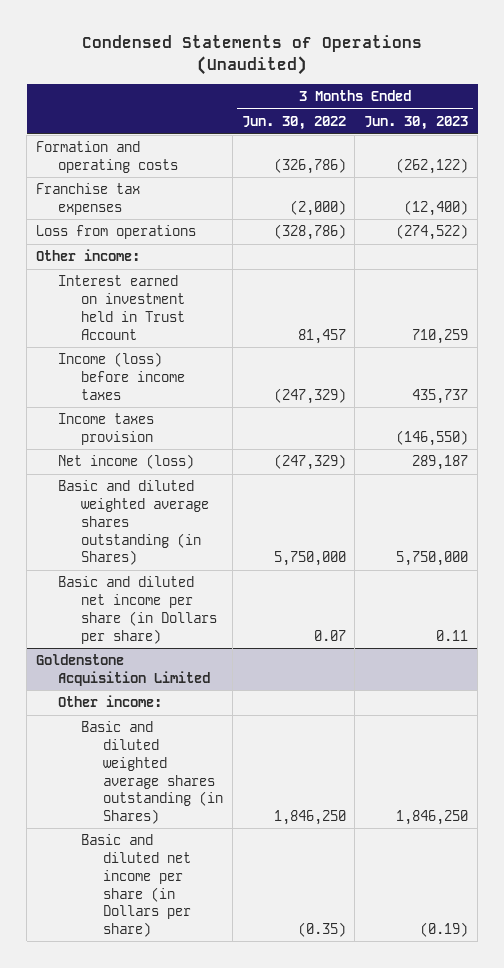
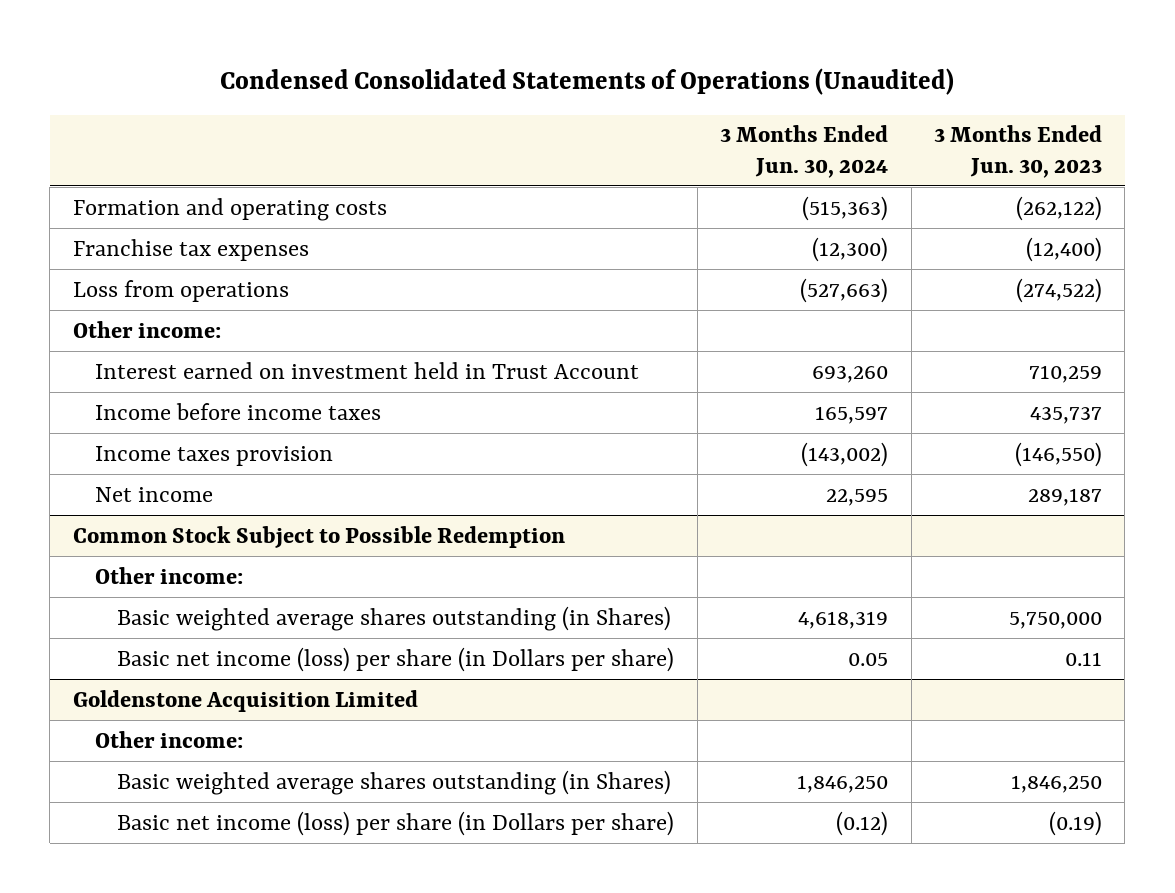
- Condensed Statements of Operations (Unaudited)
+ Condensed Consolidated Statements of Operations (Unaudited)
- | 3 Months Ended Jun. 30, 2022 | 3 Months Ended Jun. 30, 2023
+ | 3 Months Ended Jun. 30, 2024 | 3 Months Ended Jun. 30, 2023
- Income (loss) before income taxes | (247,329) | 435,737
+ Income before income taxes | 165,597 | 435,737
- Net income (loss) | (247,329) | 289,187
- Basic and diluted weighted average shares outstanding (in Shares) | 5,750,000 | 5,750,000
- Basic and diluted net income per share (in Dollars per share) | 0.07 | 0.11
+ Net income | 22,595 | 289,187
+ Common Stock Subject to Possible Redemption
+ Other income:
+ Basic weighted average shares outstanding (in Shares) | 4,618,319 | 5,750,000
+ Basic net income (loss) per share (in Dollars per share) | 0.05 | 0.11
@ Goldenstone Acquisition Limited
- Basic and diluted weighted average shares outstanding (in Shares) | 1,846,250 | 1,846,250
- Basic and diluted net income per share (in Dollars per share) | (0.35) | (0.19)
+ Basic weighted average shares outstanding (in Shares) | 1,846,250 | 1,846,250
+ Basic net income (loss) per share (in Dollars per share) | (0.12) | (0.19)

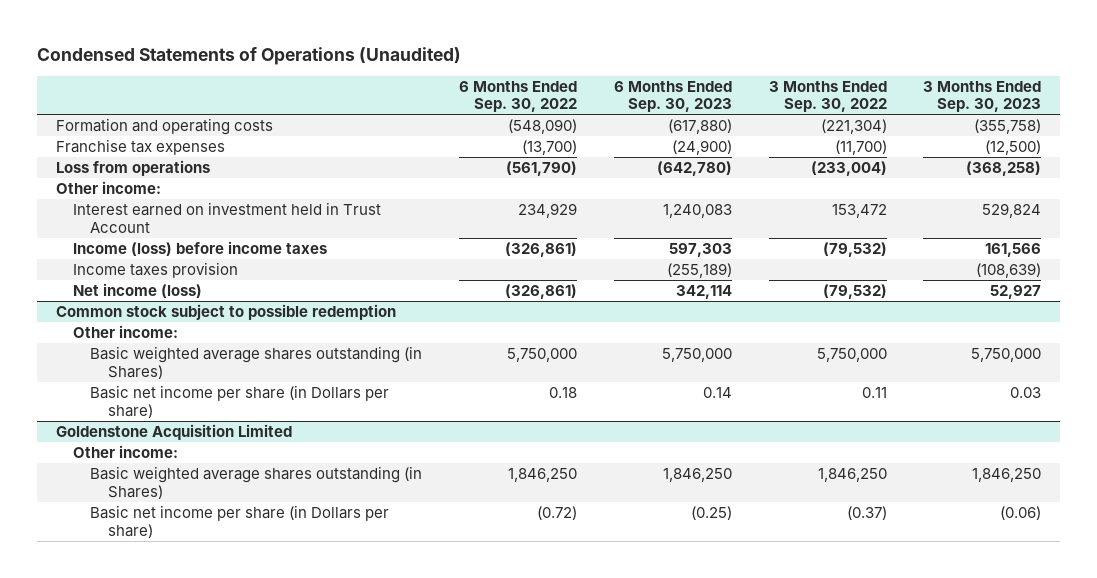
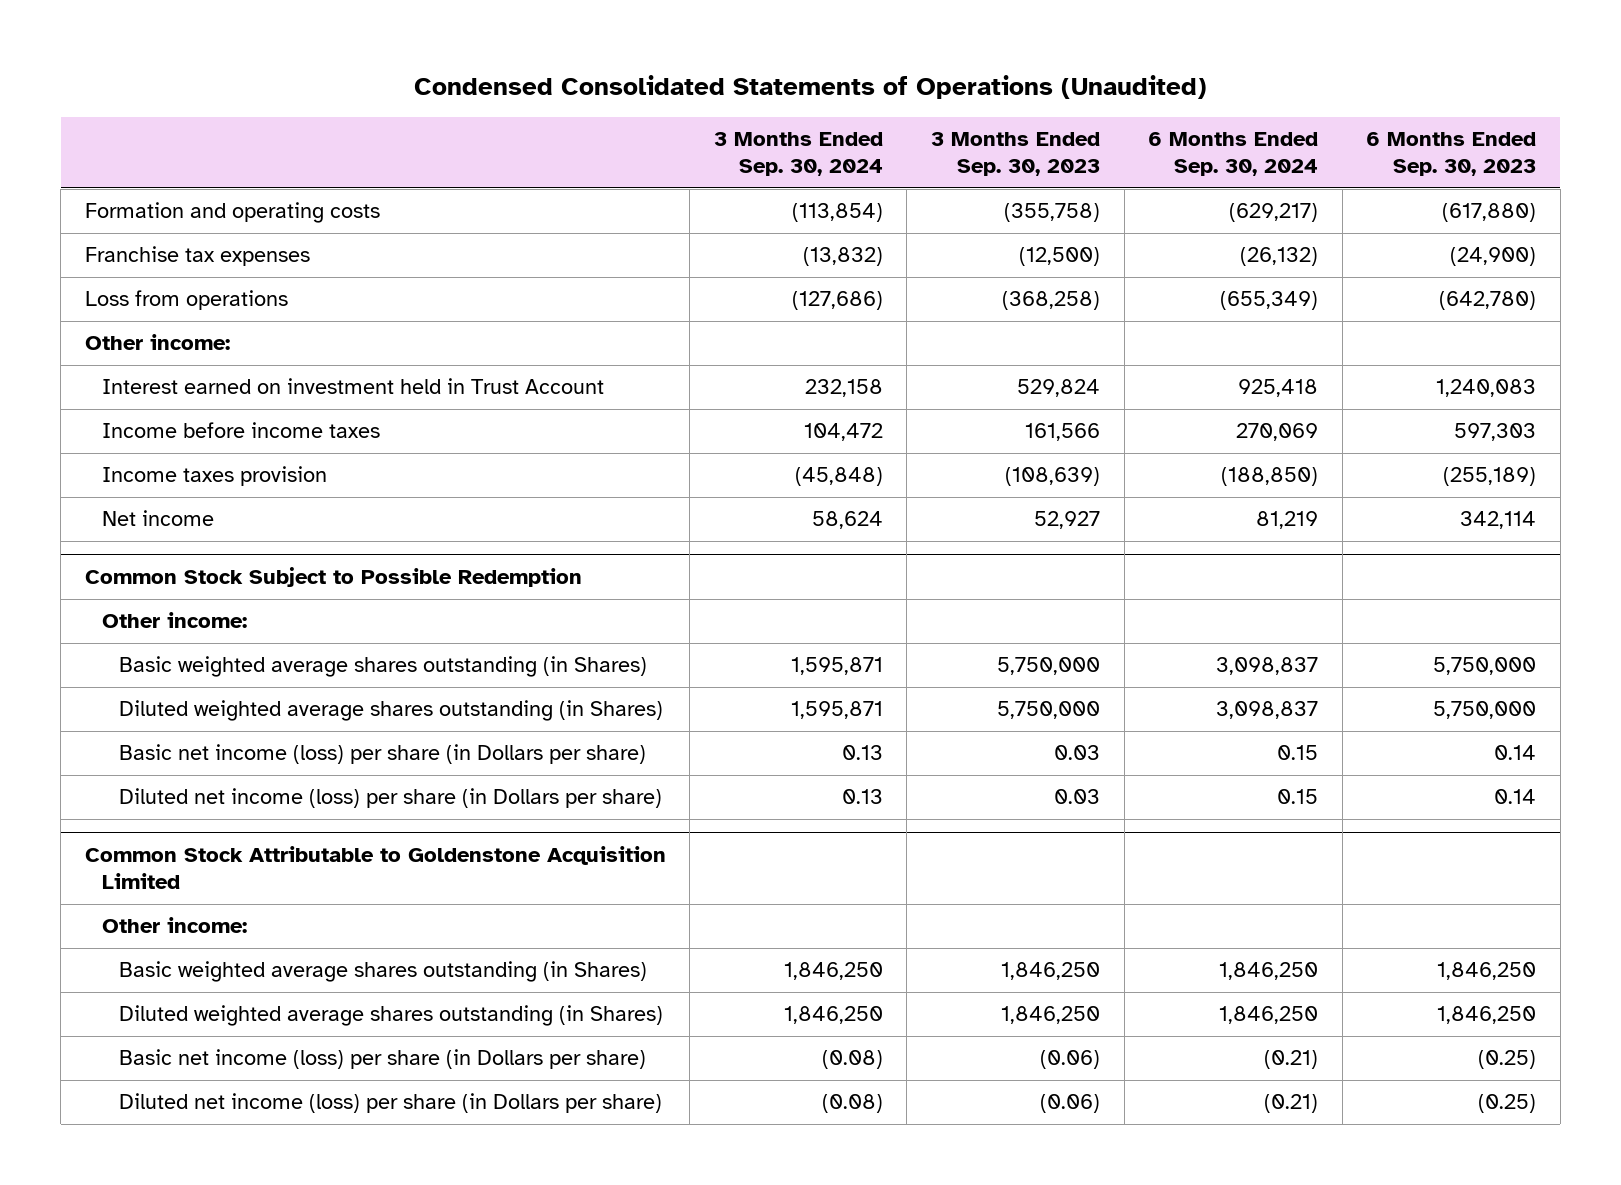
- Condensed Statements of Operations (Unaudited)
+ Condensed Consolidated Statements of Operations (Unaudited)
- | 6 Months Ended Sep. 30, 2022 | 6 Months Ended Sep. 30, 2023 | 3 Months Ended Sep. 30, 2022 | 3 Months Ended Sep. 30, 2023
+ | 3 Months Ended Sep. 30, 2024 | 3 Months Ended Sep. 30, 2023 | 6 Months Ended Sep. 30, 2024 | 6 Months Ended Sep. 30, 2023
- Income (loss) before income taxes | (326,861) | 597,303 | (79,532) | 161,566
+ Income before income taxes | 104,472 | 161,566 | 270,069 | 597,303
- Net income (loss) | (326,861) | 342,114 | (79,532) | 52,927
- Common stock subject to possible redemption
+ Net income | 58,624 | 52,927 | 81,219 | 342,114
+ Common Stock Subject to Possible Redemption
- Basic net income per share (in Dollars per share) | 0.18 | 0.14 | 0.11 | 0.03
- Goldenstone Acquisition Limited
+ Diluted weighted average shares outstanding (in Shares) | 1,595,871 | 5,750,000 | 3,098,837 | 5,750,000
+ Basic net income (loss) per share (in Dollars per share) | 0.13 | 0.03 | 0.15 | 0.14
+ Diluted net income (loss) per share (in Dollars per share) | 0.13 | 0.03 | 0.15 | 0.14
+ Common Stock Attributable to Goldenstone Acquisition Limited
- Basic net income per share (in Dollars per share) | (0.72) | (0.25) | (0.37) | (0.06)
+ Diluted weighted average shares outstanding (in Shares) | 1,846,250 | 1,846,250 | 1,846,250 | 1,846,250
+ Basic net income (loss) per share (in Dollars per share) | (0.08) | (0.06) | (0.21) | (0.25)
+ Diluted net income (loss) per share (in Dollars per share) | (0.08) | (0.06) | (0.21) | (0.25)

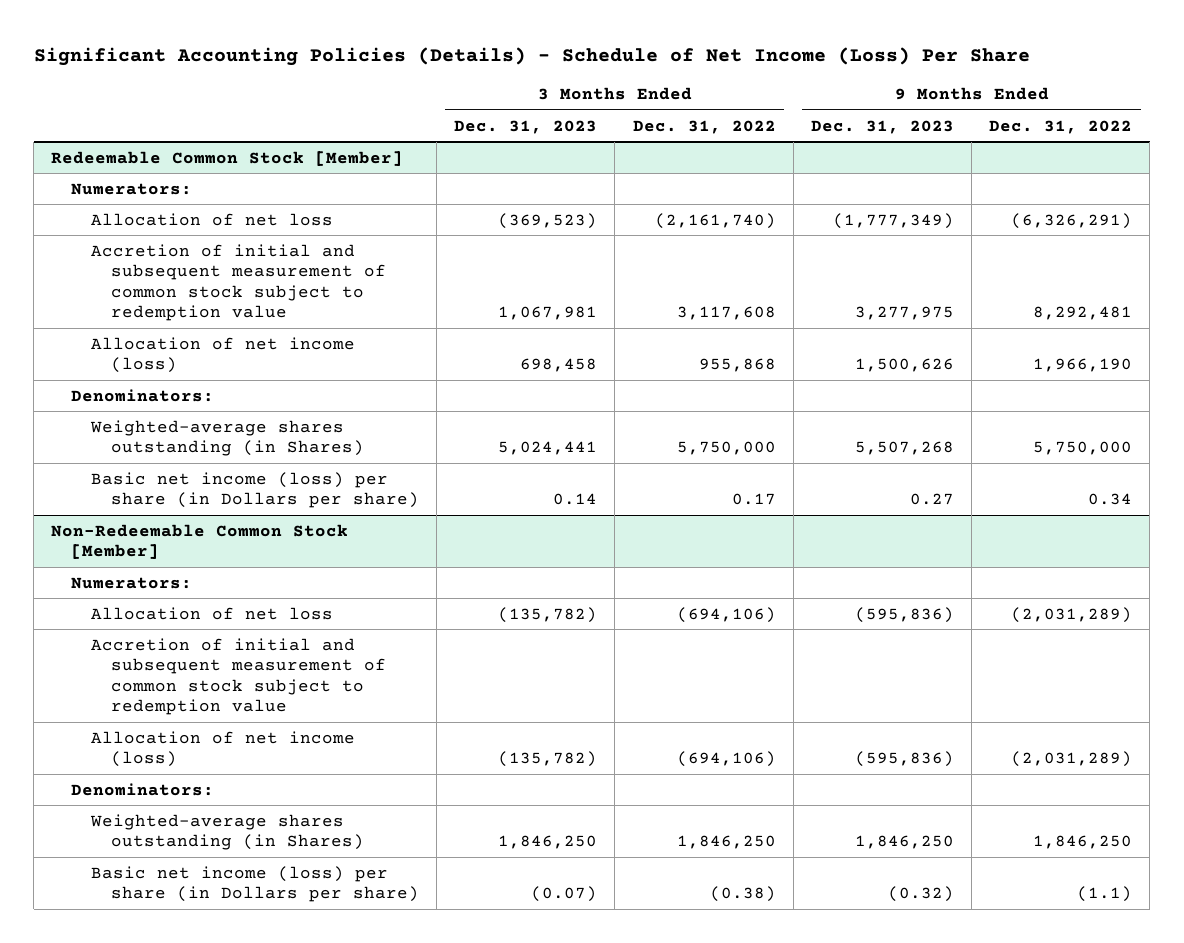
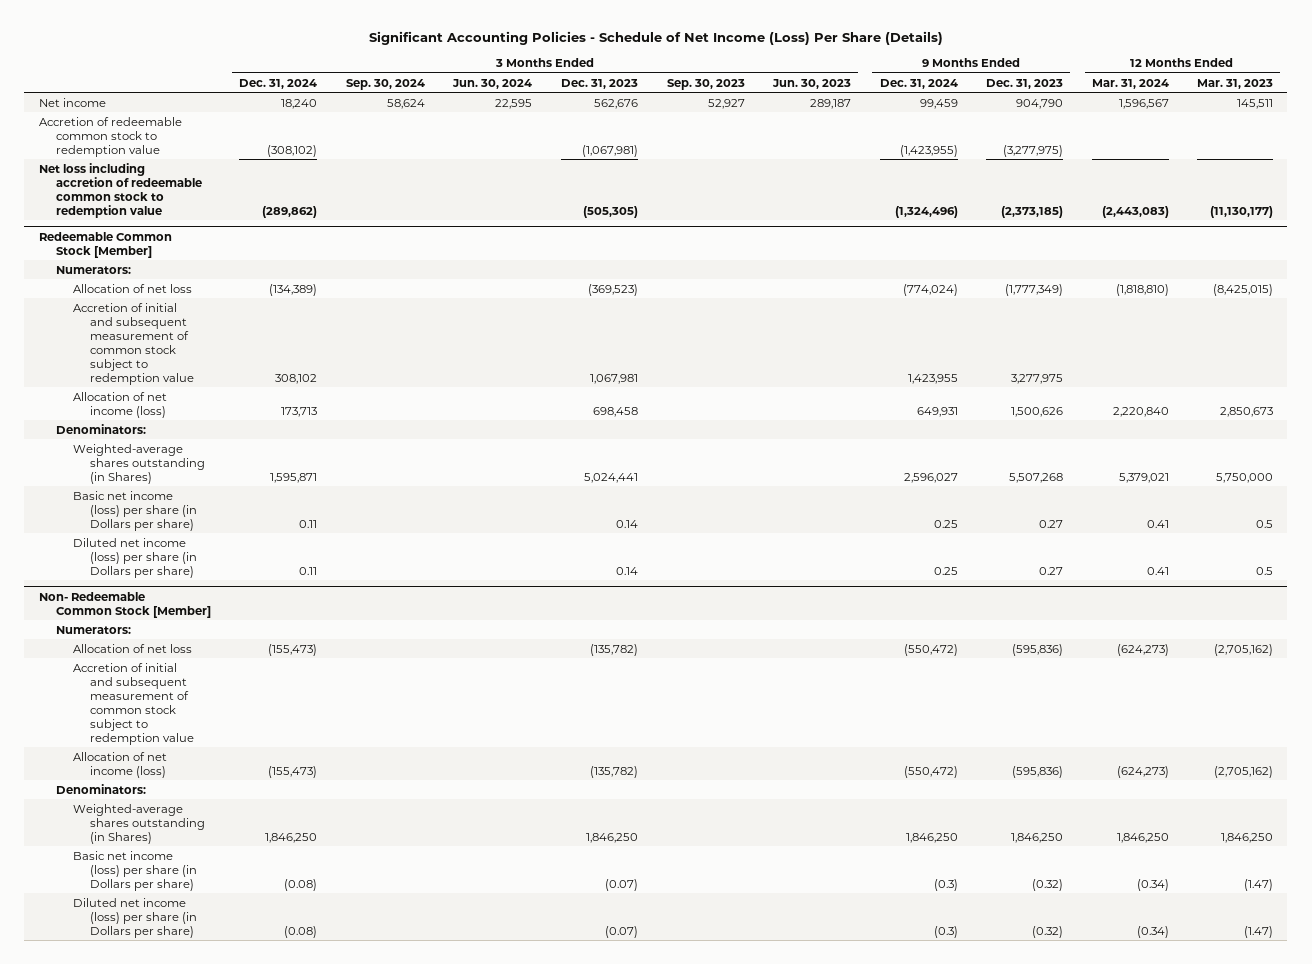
- Significant Accounting Policies (Details) - Schedule of Net Income (Loss) Per Share
+ Significant Accounting Policies - Schedule of Net Income (Loss) Per Share (Details)
- | 3 Months Ended Dec. 31, 2023 | 3 Months Ended Dec. 31, 2022 | 9 Months Ended Dec. 31, 2023 | 9 Months Ended Dec. 31, 2022
+ | 3 Months Ended Dec. 31, 2024 | 3 Months Ended Sep. 30, 2024 | 3 Months Ended Jun. 30, 2024 | 3 Months Ended Dec. 31, 2023 | 3 Months Ended Sep. 30, 2023 | 3 Months Ended Jun. 30, 2023 | 9 Months Ended Dec. 31, 2024 | 9 Months Ended Dec. 31, 2023 | 12 Months Ended Mar. 31, 2024 | 12 Months Ended Mar. 31, 2023
+ Net income | 18,240 | 58,624 | 22,595 | 562,676 | 52,927 | 289,187 | 99,459 | 904,790 | 1,596,567 | 145,511
+ Accretion of redeemable common stock to redemption value | (308,102) | | | (1,067,981) | | | (1,423,955) | (3,277,975) | |
+ Net loss including accretion of redeemable common stock to redemption value | (289,862) | | | (505,305) | | | (1,324,496) | (2,373,185) | (2,443,083) | (11,130,177)
- Non-Redeemable Common Stock [Member]
@ Redeemable Common Stock [Member]
+ Diluted net income (loss) per share (in Dollars per share) | 0.11 | | | 0.14 | | | 0.25 | 0.27 | 0.41 | 0.5
+ Non- Redeemable Common Stock [Member]
+ Diluted net income (loss) per share (in Dollars per share) | (0.08) | | | (0.07) | | | (0.3) | (0.32) | (0.34) | (1.47)

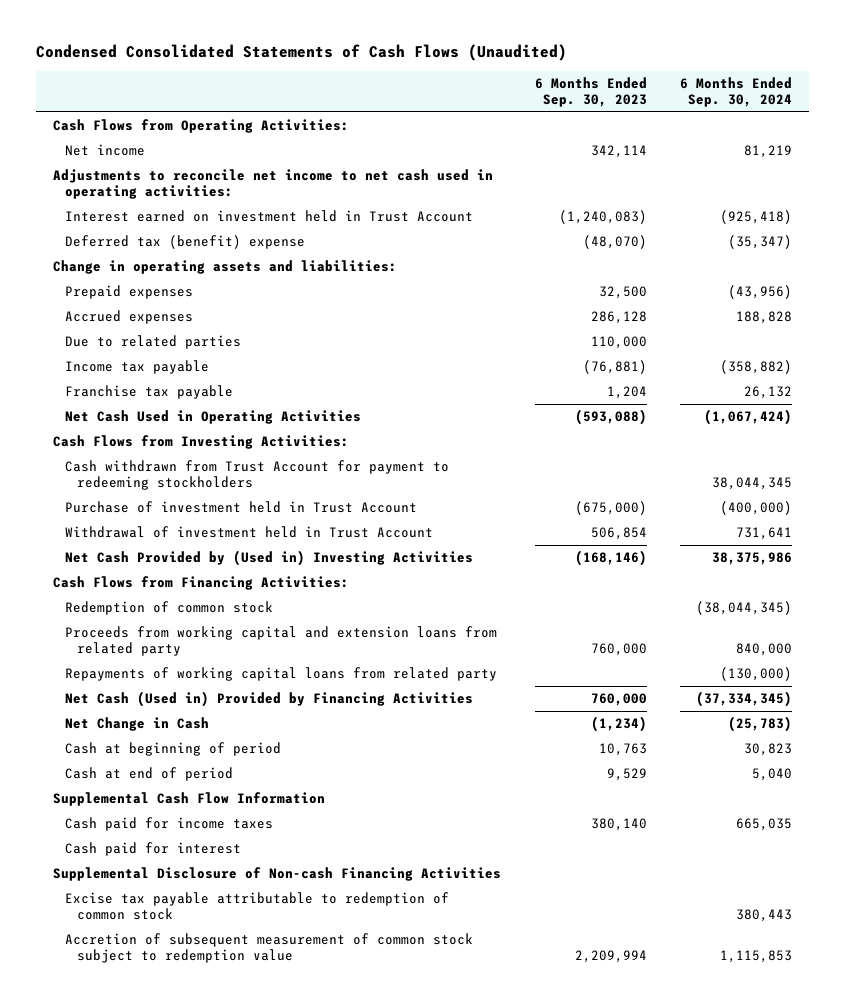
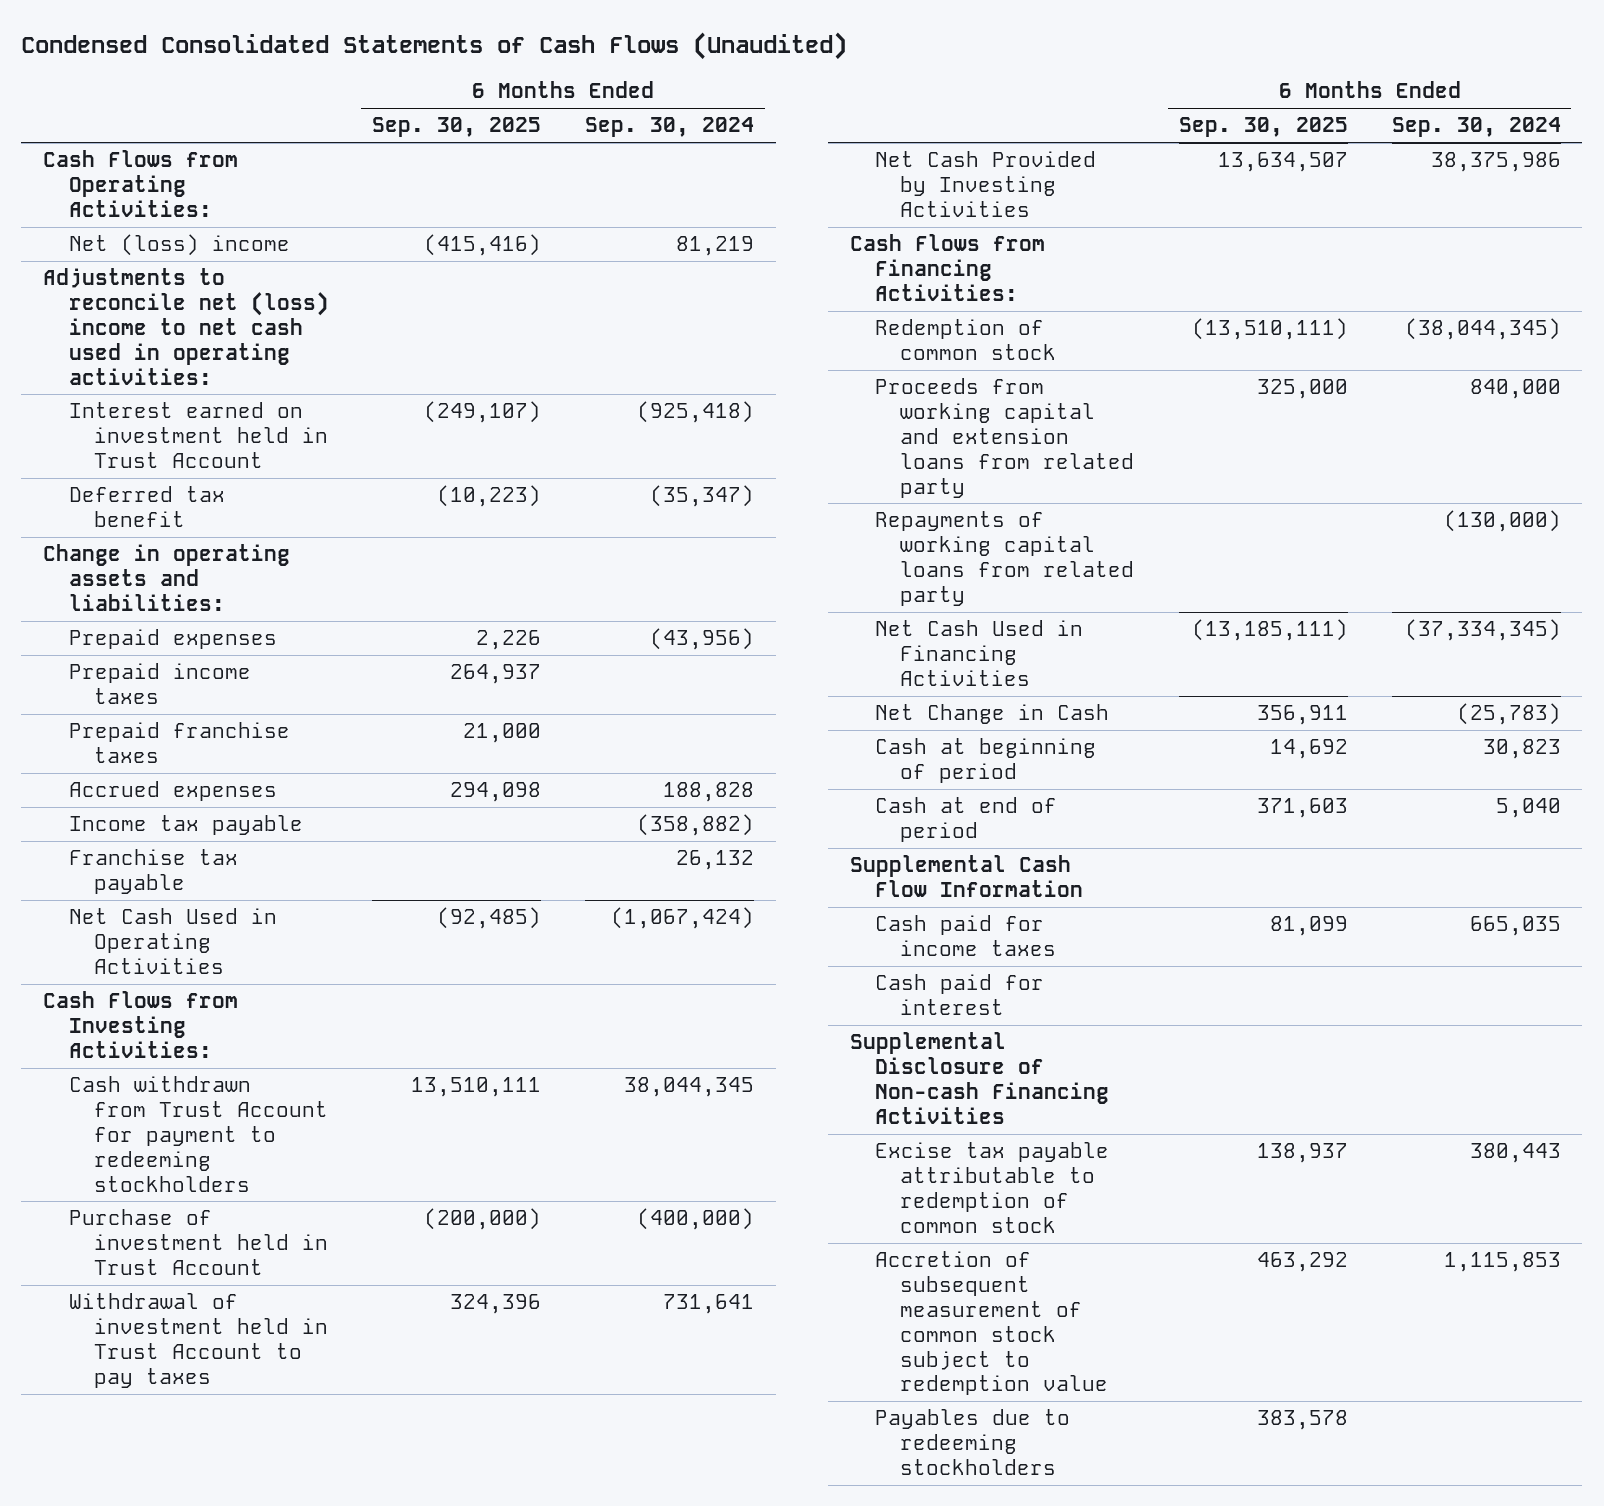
- | 6 Months Ended Sep. 30, 2023 | 6 Months Ended Sep. 30, 2024
+ | 6 Months Ended Sep. 30, 2025 | 6 Months Ended Sep. 30, 2024
- Net income | 342,114 | 81,219
- Adjustments to reconcile net income to net cash used in operating activities:
+ Net (loss) income | (415,416) | 81,219
+ Adjustments to reconcile net (loss) income to net cash used in operating activities:
- Deferred tax (benefit) expense | (48,070) | (35,347)
+ Deferred tax benefit | (10,223) | (35,347)
+ Prepaid income taxes | 264,937 |
+ Prepaid franchise taxes | 21,000 |
- Due to related parties | 110,000 |
- Withdrawal of investment held in Trust Account | 506,854 | 731,641
- Net Cash Provided by (Used in) Investing Activities | (168,146) | 38,375,986
+ Withdrawal of investment held in Trust Account to pay taxes | 324,396 | 731,641
+ Net Cash Provided by Investing Activities | 13,634,507 | 38,375,986
- Net Cash (Used in) Provided by Financing Activities | 760,000 | (37,334,345)
+ Net Cash Used in Financing Activities | (13,185,111) | (37,334,345)
+ Payables due to redeeming stockholders | 383,578 |

